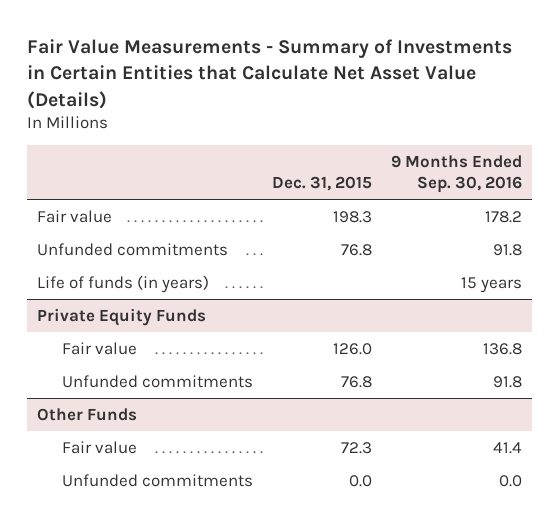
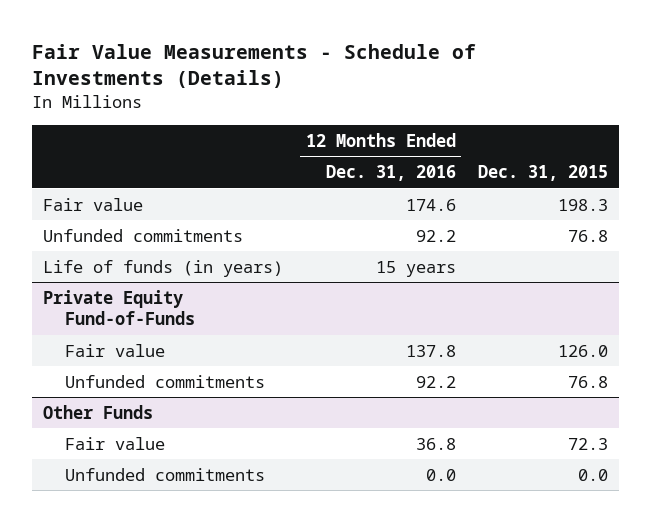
- Fair Value Measurements - Summary of Investments in Certain Entities that Calculate Net Asset Value (Details)
+ Fair Value Measurements - Schedule of Investments (Details)
- | Dec. 31, 2015 | 9 Months Ended Sep. 30, 2016
+ | 12 Months Ended Dec. 31, 2016 | Dec. 31, 2015
- Private Equity Funds
+ Private Equity Fund-of-Funds

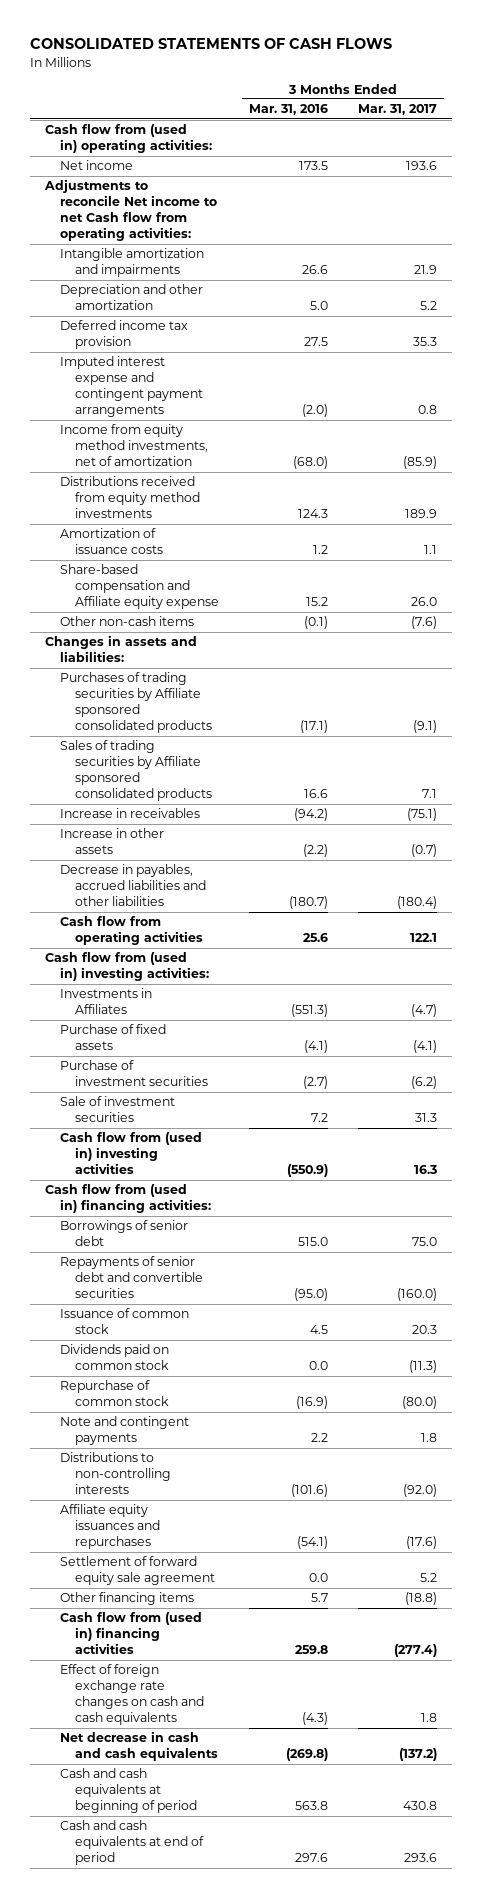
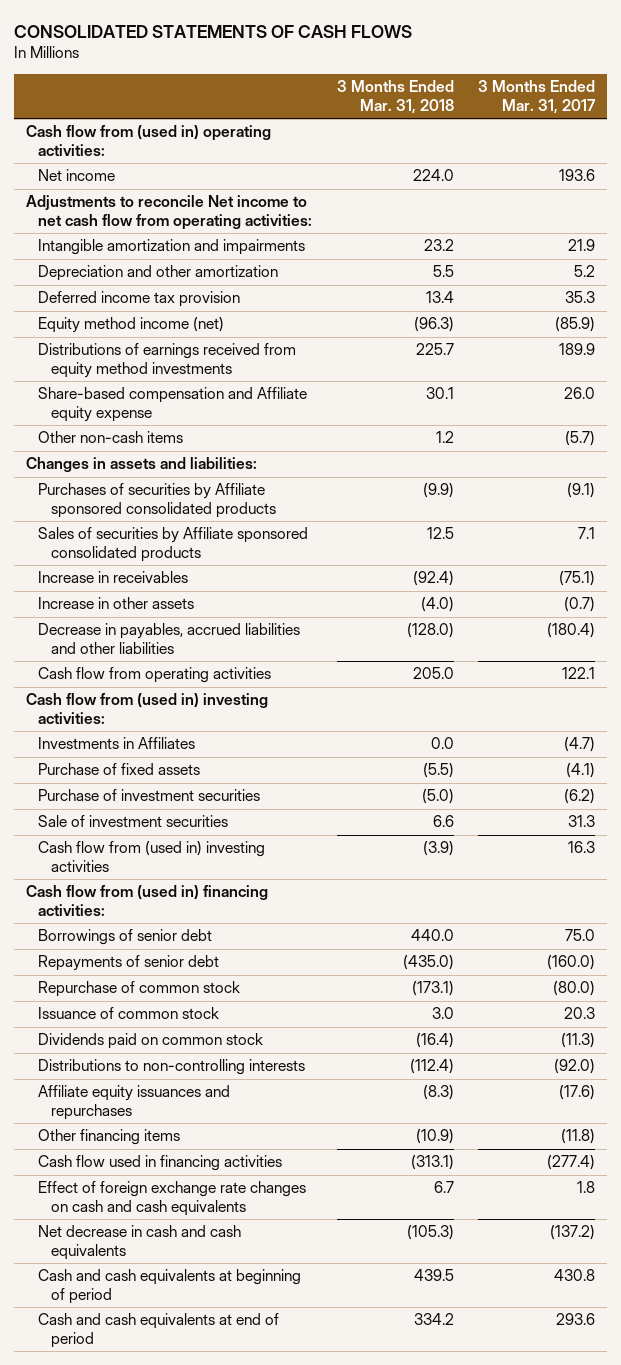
- | 3 Months Ended Mar. 31, 2016 | 3 Months Ended Mar. 31, 2017
+ | 3 Months Ended Mar. 31, 2018 | 3 Months Ended Mar. 31, 2017
- Adjustments to reconcile Net income to net Cash flow from operating activities:
+ Adjustments to reconcile Net income to net cash flow from operating activities:
- Imputed interest expense and contingent payment arrangements | (2.0) | 0.8
- Income from equity method investments, net of amortization | (68.0) | (85.9)
- Distributions received from equity method investments | 124.3 | 189.9
- Amortization of issuance costs | 1.2 | 1.1
+ Equity method income (net) | (96.3) | (85.9)
+ Distributions of earnings received from equity method investments | 225.7 | 189.9
- Other non-cash items | (0.1) | (7.6)
+ Other non-cash items | 1.2 | (5.7)
- Purchases of trading securities by Affiliate sponsored consolidated products | (17.1) | (9.1)
- Sales of trading securities by Affiliate sponsored consolidated products | 16.6 | 7.1
+ Purchases of securities by Affiliate sponsored consolidated products | (9.9) | (9.1)
+ Sales of securities by Affiliate sponsored consolidated products | 12.5 | 7.1
- Repayments of senior debt and convertible securities | (95.0) | (160.0)
+ Repayments of senior debt | (435.0) | (160.0)
moved up: Repurchase of common stock | (173.1) | (80.0)
- Note and contingent payments | 2.2 | 1.8
- Settlement of forward equity sale agreement | 0.0 | 5.2
- Other financing items | 5.7 | (18.8)
- Cash flow from (used in) financing activities | 259.8 | (277.4)
+ Other financing items | (10.9) | (11.8)
+ Cash flow used in financing activities | (313.1) | (277.4)

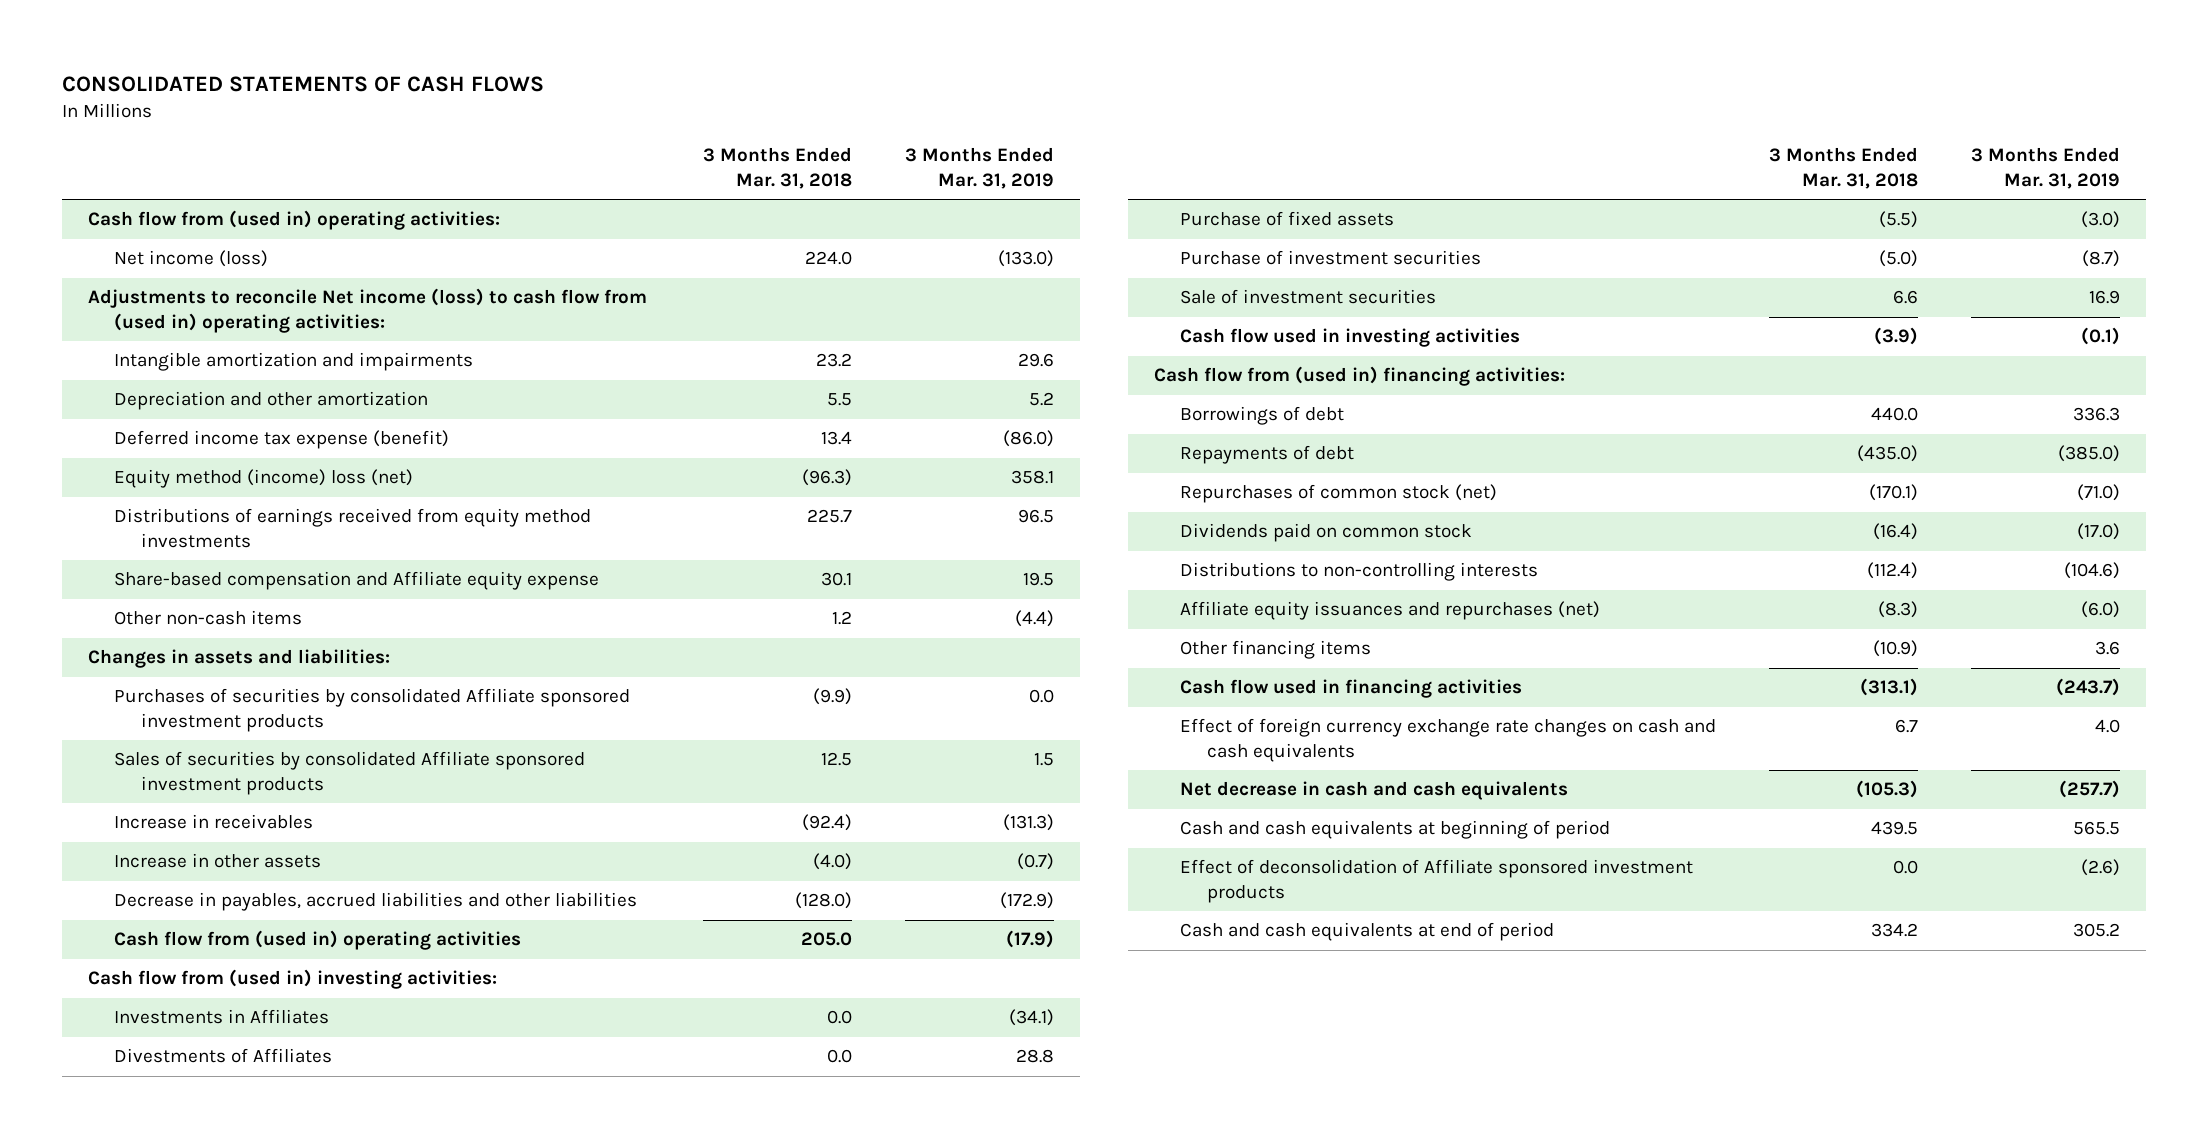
- | 3 Months Ended Mar. 31, 2018 | 3 Months Ended Mar. 31, 2017
+ | 3 Months Ended Mar. 31, 2018 | 3 Months Ended Mar. 31, 2019
- Net income | 224.0 | 193.6
- Adjustments to reconcile Net income to net cash flow from operating activities:
+ Net income (loss) | 224.0 | (133.0)
+ Adjustments to reconcile Net income (loss) to cash flow from (used in) operating activities:
- Deferred income tax provision | 13.4 | 35.3
- Equity method income (net) | (96.3) | (85.9)
+ Deferred income tax expense (benefit) | 13.4 | (86.0)
+ Equity method (income) loss (net) | (96.3) | 358.1
- Purchases of securities by Affiliate sponsored consolidated products | (9.9) | (9.1)
- Sales of securities by Affiliate sponsored consolidated products | 12.5 | 7.1
+ Purchases of securities by consolidated Affiliate sponsored investment products | (9.9) | 0.0
+ Sales of securities by consolidated Affiliate sponsored investment products | 12.5 | 1.5
- Cash flow from operating activities | 205.0 | 122.1
+ Cash flow from (used in) operating activities | 205.0 | (17.9)
+ Divestments of Affiliates | 0.0 | 28.8
- Cash flow from (used in) investing activities | (3.9) | 16.3
+ Cash flow used in investing activities | (3.9) | (0.1)
- Borrowings of senior debt | 440.0 | 75.0
- Repayments of senior debt | (435.0) | (160.0)
- Repurchase of common stock | (173.1) | (80.0)
- Issuance of common stock | 3.0 | 20.3
+ Borrowings of debt | 440.0 | 336.3
+ Repayments of debt | (435.0) | (385.0)
+ Repurchases of common stock (net) | (170.1) | (71.0)
- Affiliate equity issuances and repurchases | (8.3) | (17.6)
+ Affiliate equity issuances and repurchases (net) | (8.3) | (6.0)
- Effect of foreign exchange rate changes on cash and cash equivalents | 6.7 | 1.8
+ Effect of foreign currency exchange rate changes on cash and cash equivalents | 6.7 | 4.0
+ Effect of deconsolidation of Affiliate sponsored investment products | 0.0 | (2.6)

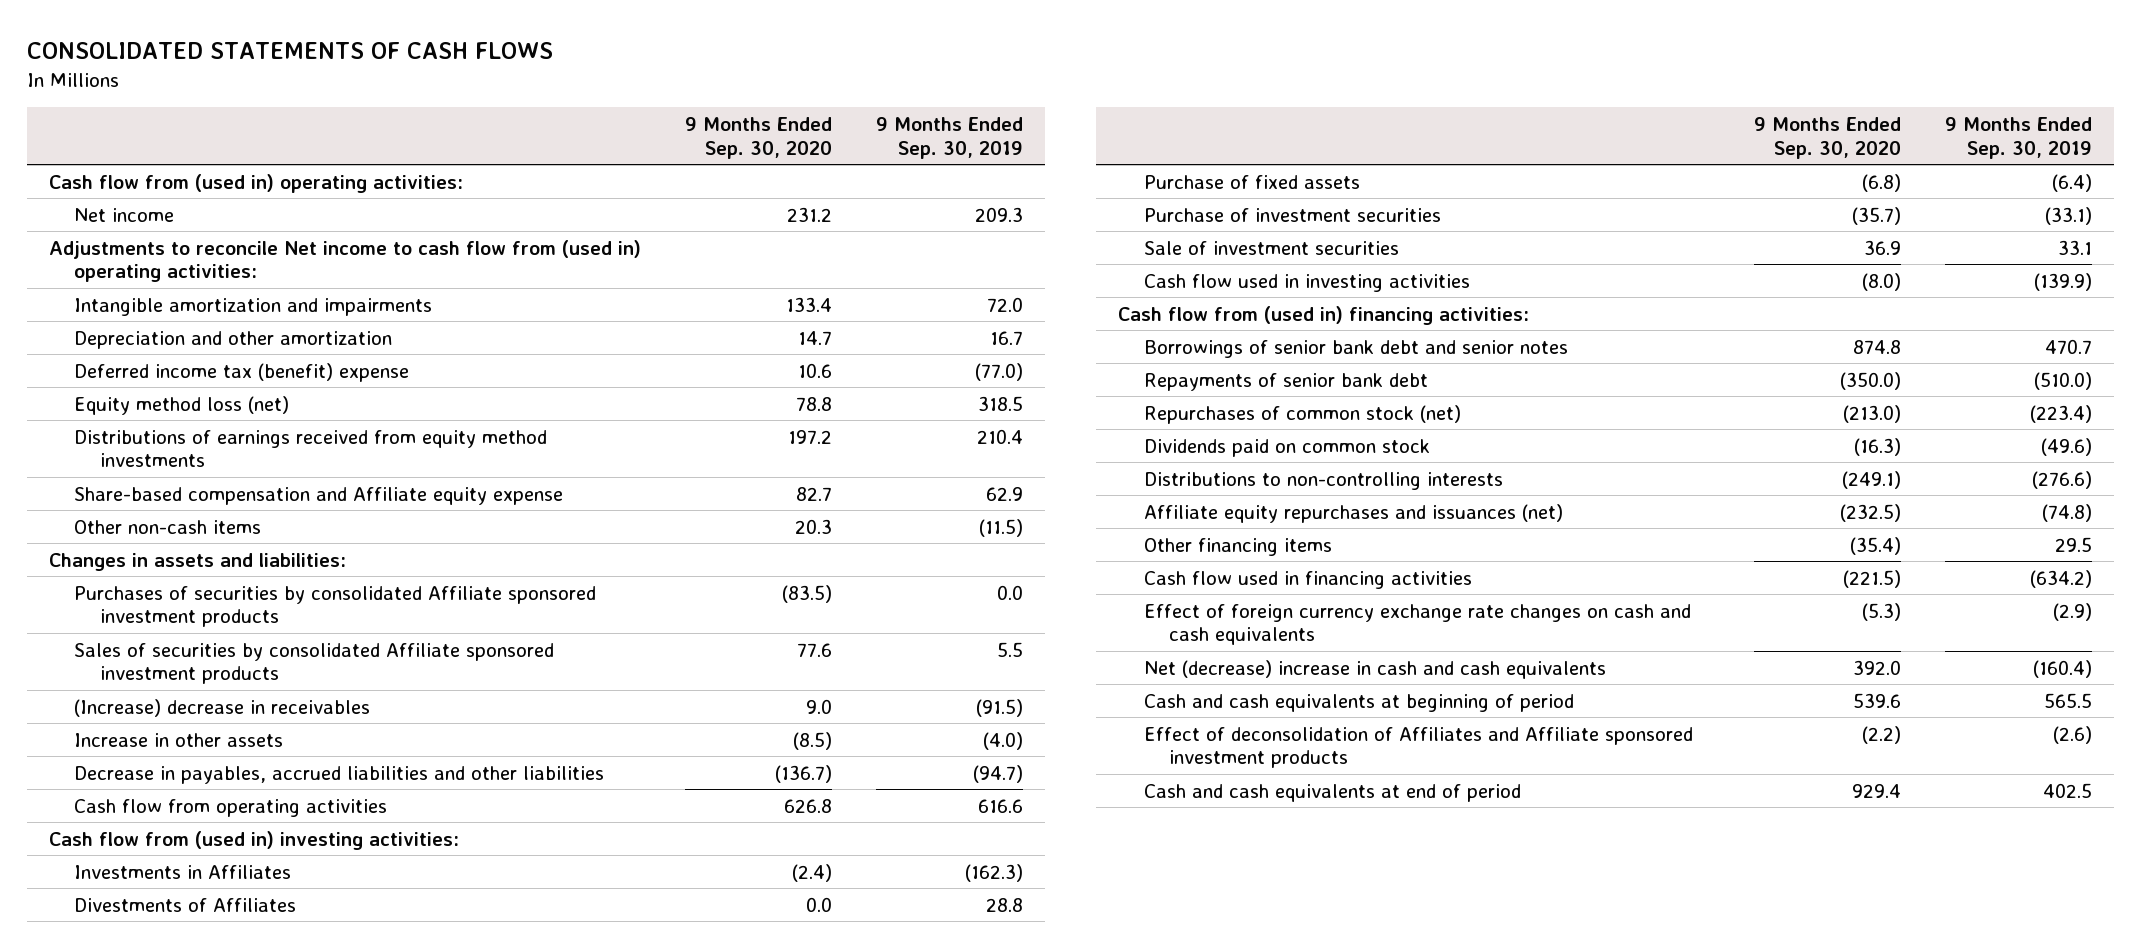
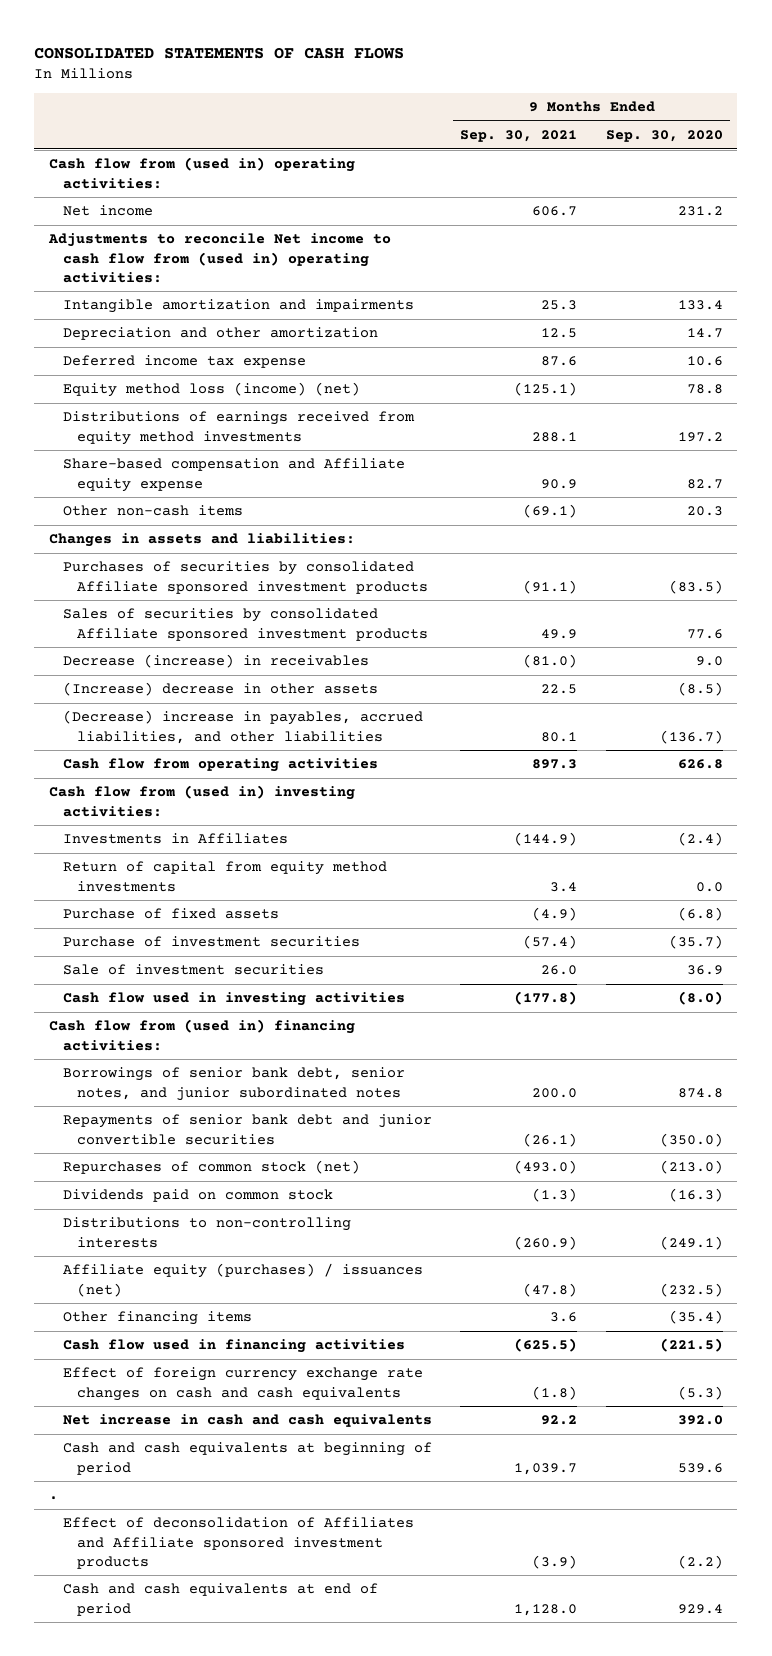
- | 9 Months Ended Sep. 30, 2020 | 9 Months Ended Sep. 30, 2019
+ | 9 Months Ended Sep. 30, 2021 | 9 Months Ended Sep. 30, 2020
- Deferred income tax (benefit) expense | 10.6 | (77.0)
- Equity method loss (net) | 78.8 | 318.5
+ Deferred income tax expense | 87.6 | 10.6
+ Equity method loss (income) (net) | (125.1) | 78.8
- (Increase) decrease in receivables | 9.0 | (91.5)
- Increase in other assets | (8.5) | (4.0)
- Decrease in payables, accrued liabilities and other liabilities | (136.7) | (94.7)
+ Decrease (increase) in receivables | (81.0) | 9.0
+ (Increase) decrease in other assets | 22.5 | (8.5)
+ (Decrease) increase in payables, accrued liabilities, and other liabilities | 80.1 | (136.7)
- Divestments of Affiliates | 0.0 | 28.8
+ Return of capital from equity method investments | 3.4 | 0.0
- Borrowings of senior bank debt and senior notes | 874.8 | 470.7
- Repayments of senior bank debt | (350.0) | (510.0)
+ Borrowings of senior bank debt, senior notes, and junior subordinated notes | 200.0 | 874.8
+ Repayments of senior bank debt and junior convertible securities | (26.1) | (350.0)
- Affiliate equity repurchases and issuances (net) | (232.5) | (74.8)
+ Affiliate equity (purchases) / issuances (net) | (47.8) | (232.5)
- Net (decrease) increase in cash and cash equivalents | 392.0 | (160.4)
+ Net increase in cash and cash equivalents | 92.2 | 392.0
+ .

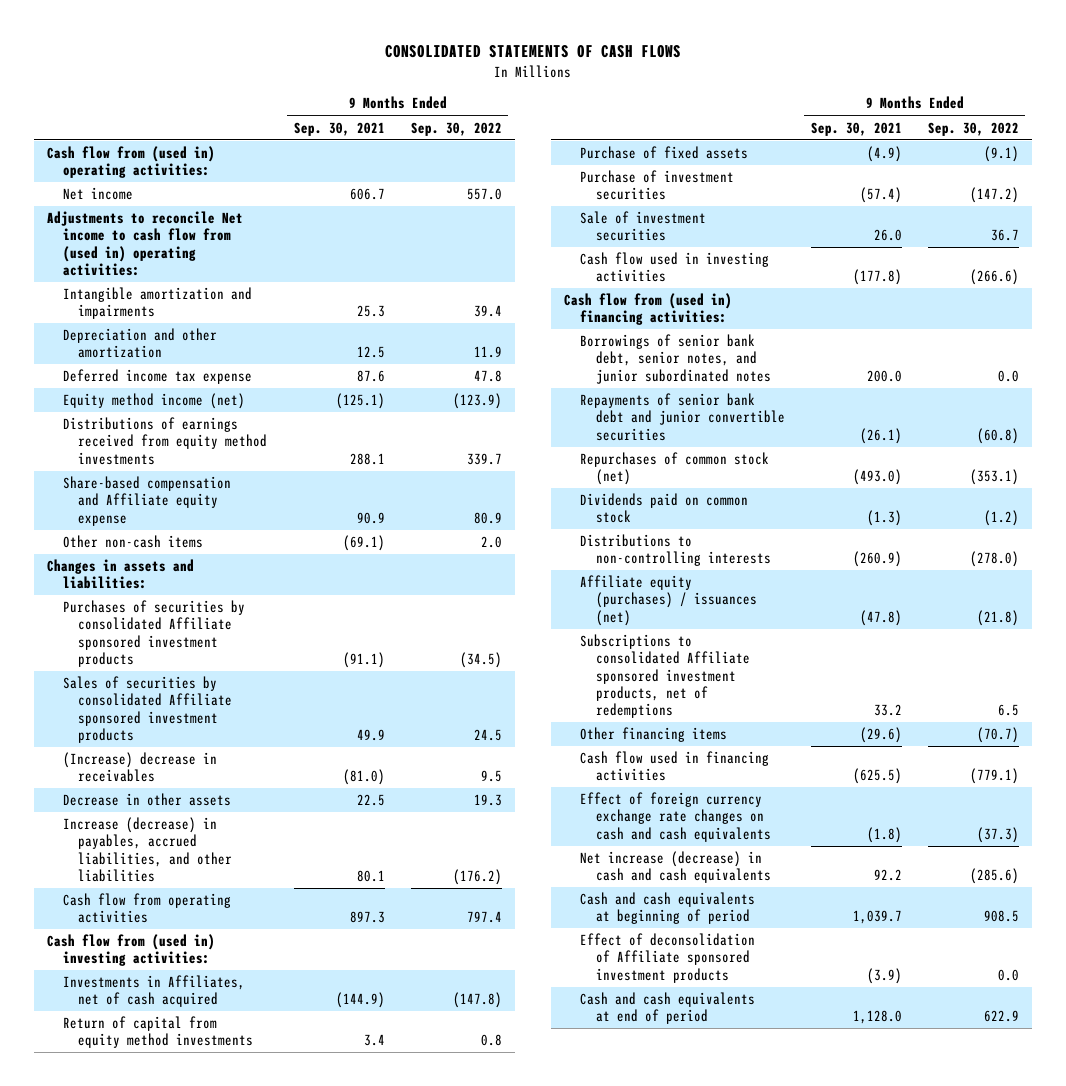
- | 9 Months Ended Sep. 30, 2021 | 9 Months Ended Sep. 30, 2020
+ | 9 Months Ended Sep. 30, 2021 | 9 Months Ended Sep. 30, 2022
- Equity method loss (income) (net) | (125.1) | 78.8
+ Equity method income (net) | (125.1) | (123.9)
- Decrease (increase) in receivables | (81.0) | 9.0
- (Increase) decrease in other assets | 22.5 | (8.5)
- (Decrease) increase in payables, accrued liabilities, and other liabilities | 80.1 | (136.7)
+ (Increase) decrease in receivables | (81.0) | 9.5
+ Decrease in other assets | 22.5 | 19.3
+ Increase (decrease) in payables, accrued liabilities, and other liabilities | 80.1 | (176.2)
- Investments in Affiliates | (144.9) | (2.4)
+ Investments in Affiliates, net of cash acquired | (144.9) | (147.8)
- Other financing items | 3.6 | (35.4)
+ Subscriptions to consolidated Affiliate sponsored investment products, net of redemptions | 33.2 | 6.5
+ Other financing items | (29.6) | (70.7)
- Net increase in cash and cash equivalents | 92.2 | 392.0
+ Net increase (decrease) in cash and cash equivalents | 92.2 | (285.6)
- .
- Effect of deconsolidation of Affiliates and Affiliate sponsored investment products | (3.9) | (2.2)
+ Effect of deconsolidation of Affiliate sponsored investment products | (3.9) | 0.0

